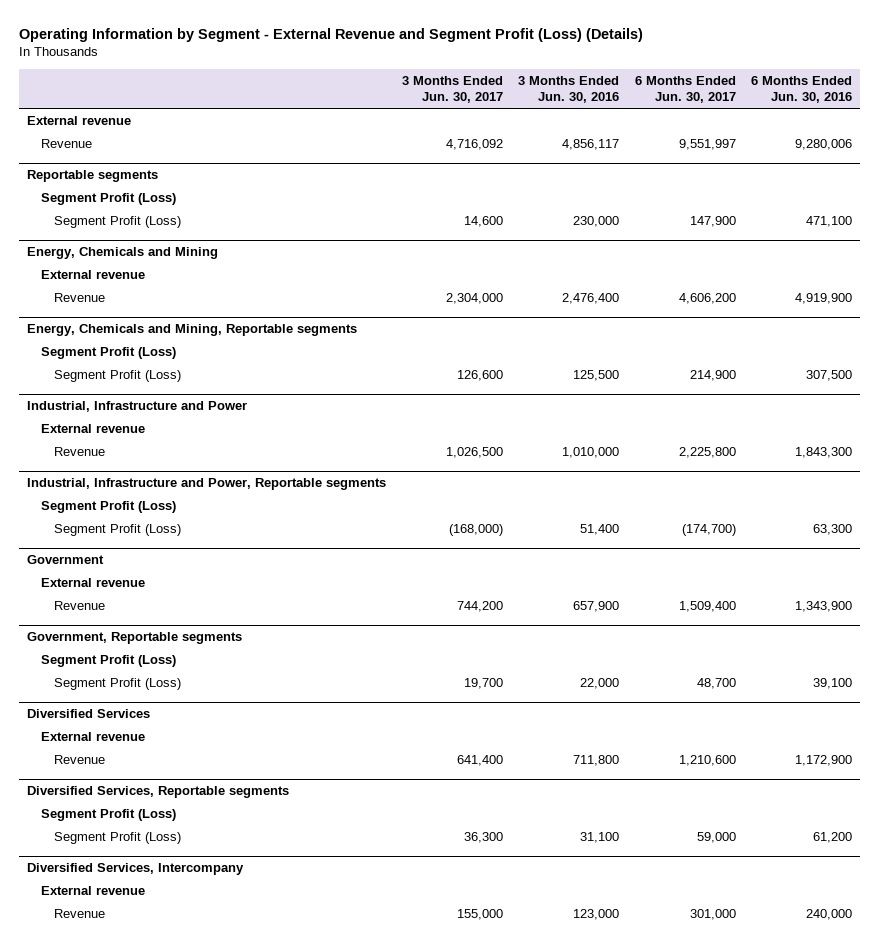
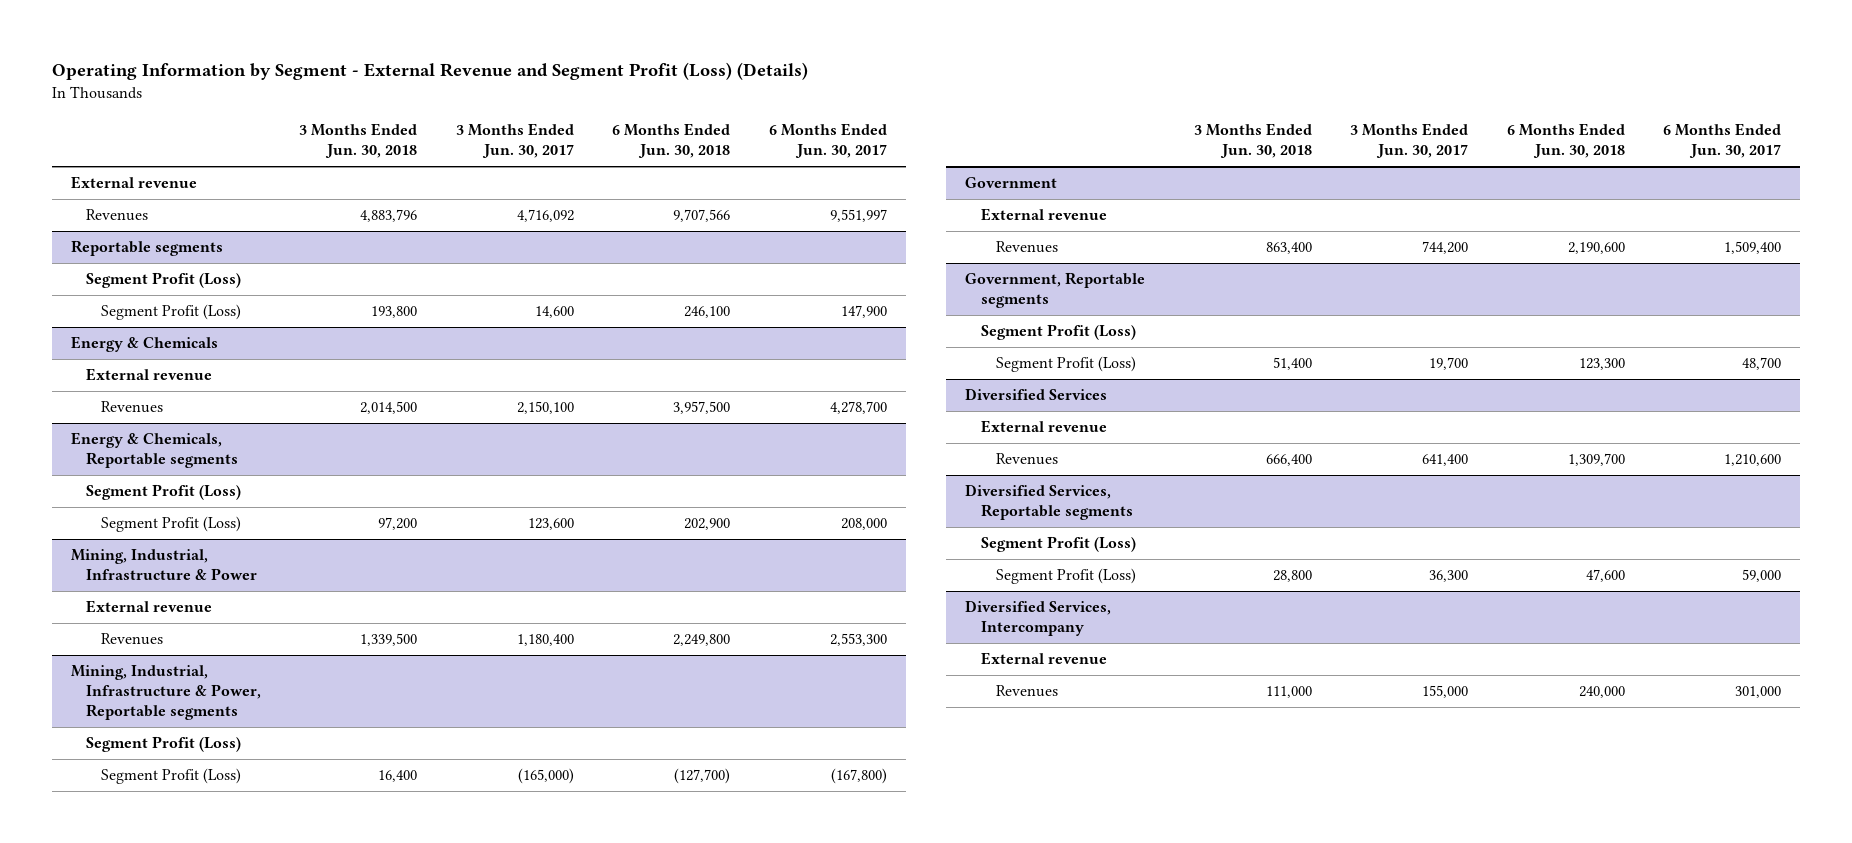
- | 3 Months Ended Jun. 30, 2017 | 3 Months Ended Jun. 30, 2016 | 6 Months Ended Jun. 30, 2017 | 6 Months Ended Jun. 30, 2016
+ | 3 Months Ended Jun. 30, 2018 | 3 Months Ended Jun. 30, 2017 | 6 Months Ended Jun. 30, 2018 | 6 Months Ended Jun. 30, 2017
- Revenue | 4,716,092 | 4,856,117 | 9,551,997 | 9,280,006
+ Revenues | 4,883,796 | 4,716,092 | 9,707,566 | 9,551,997
- Energy, Chemicals and Mining
+ Energy & Chemicals
- Revenue | 2,304,000 | 2,476,400 | 4,606,200 | 4,919,900
- Energy, Chemicals and Mining, Reportable segments
+ Revenues | 2,014,500 | 2,150,100 | 3,957,500 | 4,278,700
+ Energy & Chemicals, Reportable segments
- Segment Profit (Loss) | 126,600 | 125,500 | 214,900 | 307,500
- Industrial, Infrastructure and Power
+ Segment Profit (Loss) | 97,200 | 123,600 | 202,900 | 208,000
+ Mining, Industrial, Infrastructure & Power
- Revenue | 1,026,500 | 1,010,000 | 2,225,800 | 1,843,300
- Industrial, Infrastructure and Power, Reportable segments
+ Revenues | 1,339,500 | 1,180,400 | 2,249,800 | 2,553,300
+ Mining, Industrial, Infrastructure & Power, Reportable segments
- Segment Profit (Loss) | (168,000) | 51,400 | (174,700) | 63,300
+ Segment Profit (Loss) | 16,400 | (165,000) | (127,700) | (167,800)
@ Government
- Revenue | 744,200 | 657,900 | 1,509,400 | 1,343,900
+ Revenues | 863,400 | 744,200 | 2,190,600 | 1,509,400
@ Diversified Services
- Revenue | 641,400 | 711,800 | 1,210,600 | 1,172,900
+ Revenues | 666,400 | 641,400 | 1,309,700 | 1,210,600
@ Diversified Services, Intercompany
- Revenue | 155,000 | 123,000 | 301,000 | 240,000
+ Revenues | 111,000 | 155,000 | 240,000 | 301,000

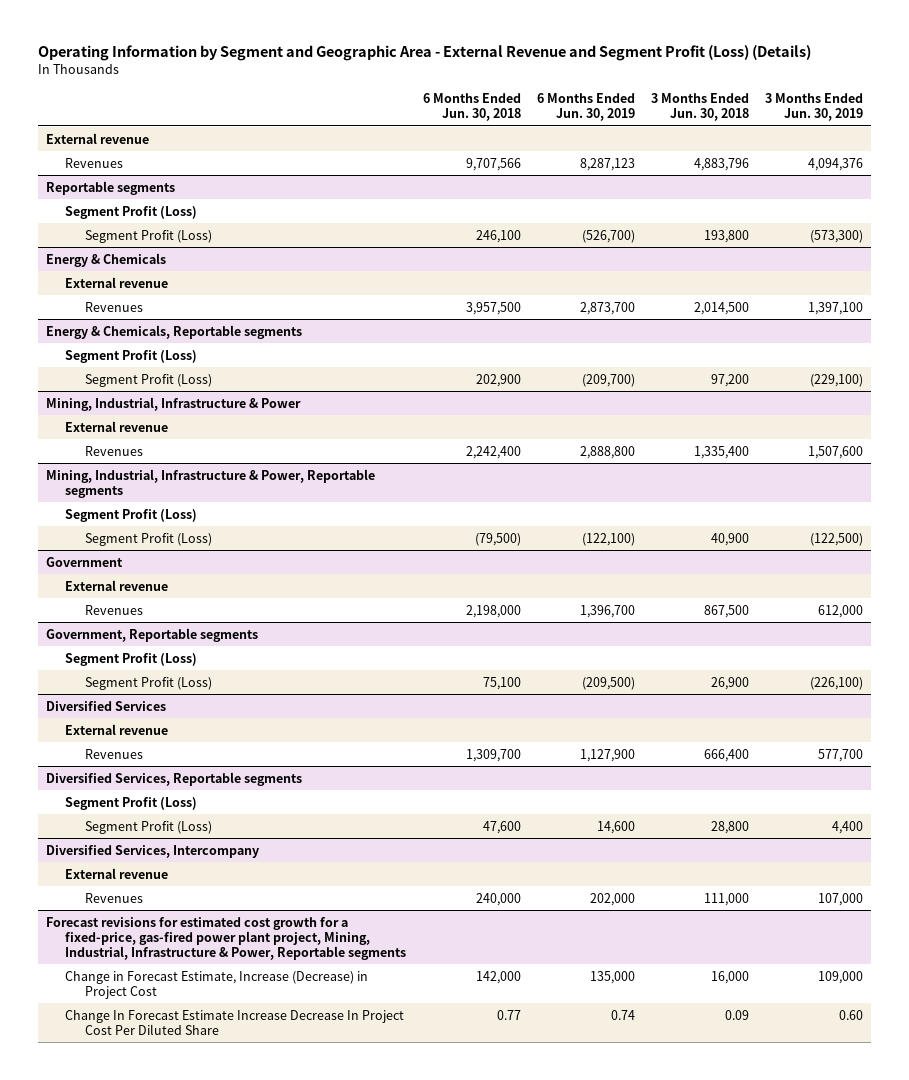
- Operating Information by Segment - External Revenue and Segment Profit (Loss) (Details)
+ Operating Information by Segment and Geographic Area - External Revenue and Segment Profit (Loss) (Details)
- | 3 Months Ended Jun. 30, 2018 | 3 Months Ended Jun. 30, 2017 | 6 Months Ended Jun. 30, 2018 | 6 Months Ended Jun. 30, 2017
+ | 6 Months Ended Jun. 30, 2018 | 6 Months Ended Jun. 30, 2019 | 3 Months Ended Jun. 30, 2018 | 3 Months Ended Jun. 30, 2019
@ Mining, Industrial, Infrastructure & Power
- Revenues | 1,339,500 | 1,180,400 | 2,249,800 | 2,553,300
+ Revenues | 2,242,400 | 2,888,800 | 1,335,400 | 1,507,600
@ Mining, Industrial, Infrastructure & Power, Reportable segments
- Segment Profit (Loss) | 16,400 | (165,000) | (127,700) | (167,800)
+ Segment Profit (Loss) | (79,500) | (122,100) | 40,900 | (122,500)
@ Government
- Revenues | 863,400 | 744,200 | 2,190,600 | 1,509,400
+ Revenues | 2,198,000 | 1,396,700 | 867,500 | 612,000
@ Government, Reportable segments
- Segment Profit (Loss) | 51,400 | 19,700 | 123,300 | 48,700
+ Segment Profit (Loss) | 75,100 | (209,500) | 26,900 | (226,100)
+ Forecast revisions for estimated cost growth for a fixed-price, gas-fired power plant project, Mining, Industrial, Infrastructure & Power, Reportable segments
+ Change in Forecast Estimate, Increase (Decrease) in Project Cost | 142,000 | 135,000 | 16,000 | 109,000
+ Change In Forecast Estimate Increase Decrease In Project Cost Per Diluted Share | 0.77 | 0.74 | 0.09 | 0.60

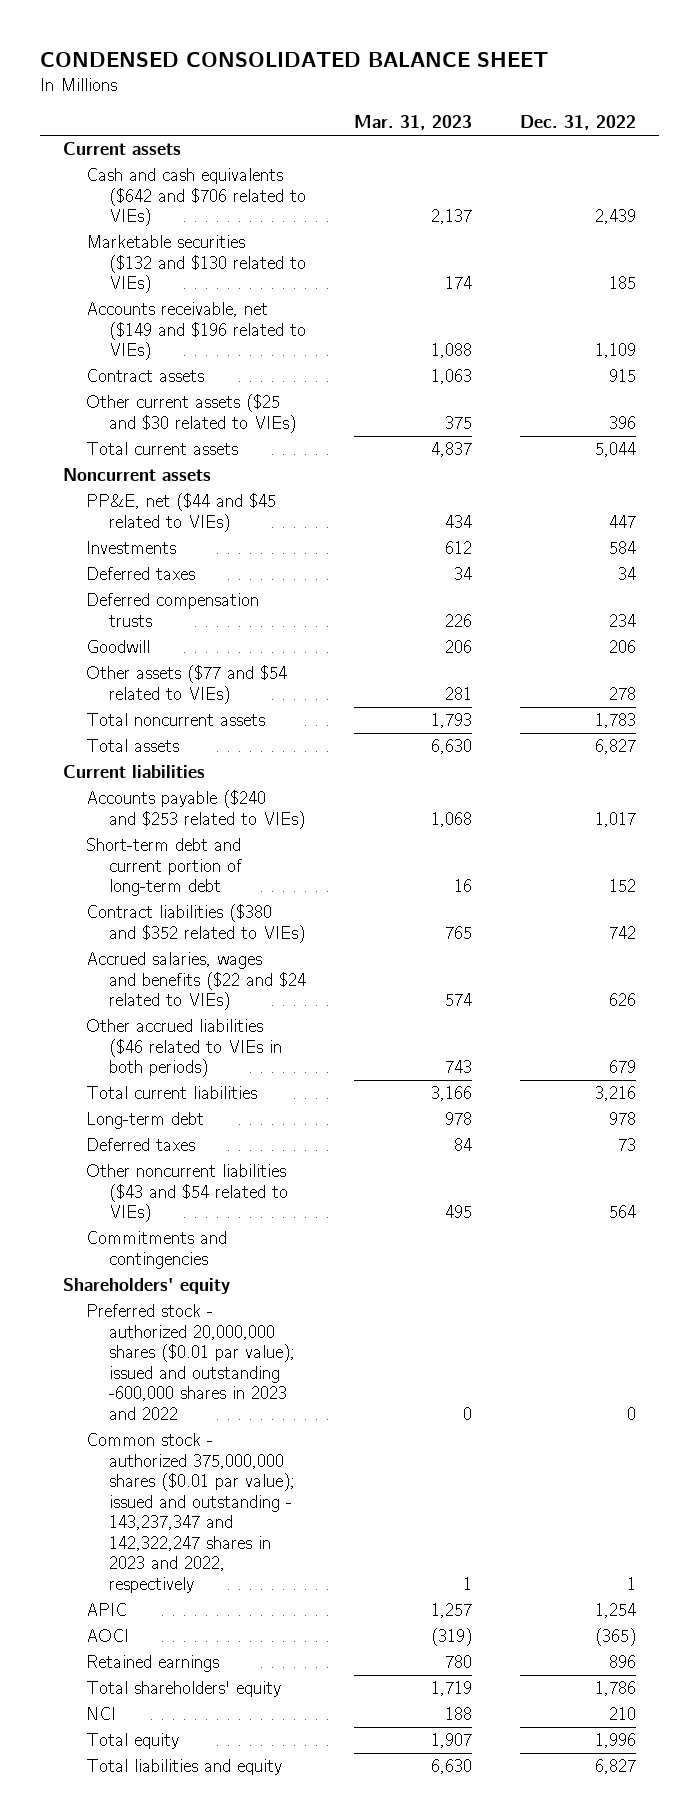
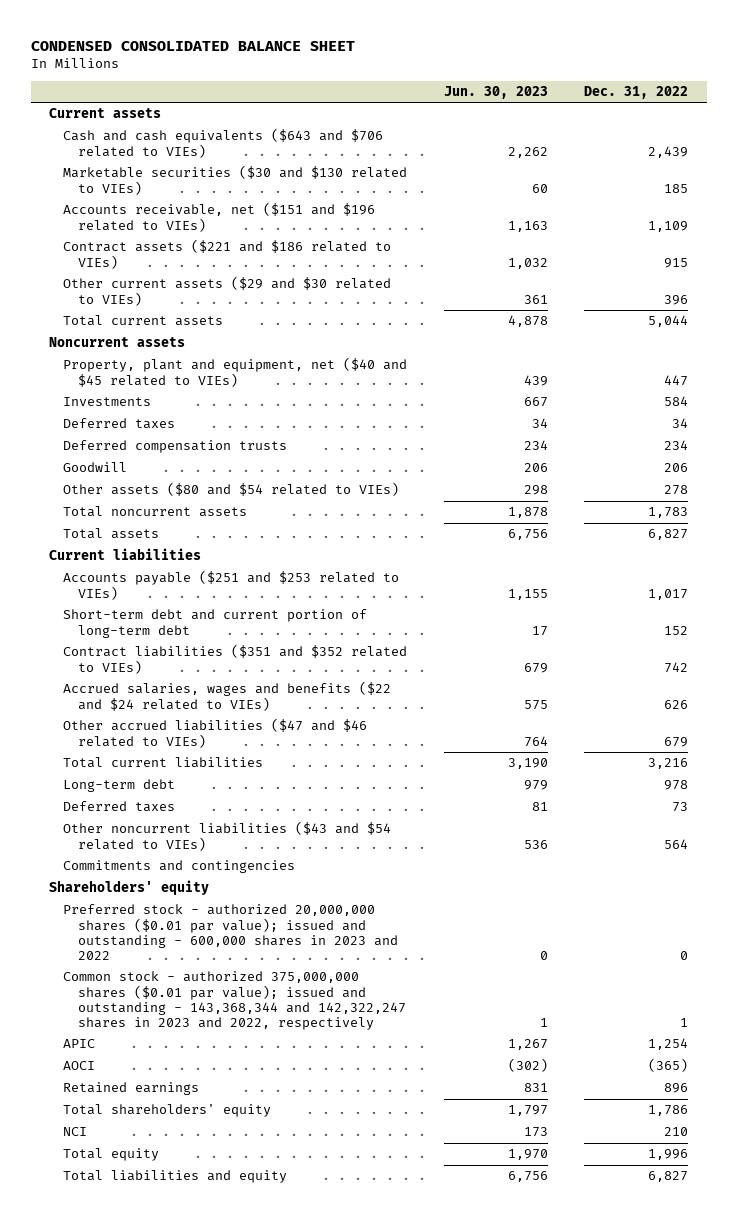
- | Mar. 31, 2023 | Dec. 31, 2022
+ | Jun. 30, 2023 | Dec. 31, 2022
- Cash and cash equivalents ($642 and $706 related to VIEs) | 2,137 | 2,439
- Marketable securities ($132 and $130 related to VIEs) | 174 | 185
- Accounts receivable, net ($149 and $196 related to VIEs) | 1,088 | 1,109
- Contract assets | 1,063 | 915
- Other current assets ($25 and $30 related to VIEs) | 375 | 396
+ Cash and cash equivalents ($643 and $706 related to VIEs) | 2,262 | 2,439
+ Marketable securities ($30 and $130 related to VIEs) | 60 | 185
+ Accounts receivable, net ($151 and $196 related to VIEs) | 1,163 | 1,109
+ Contract assets ($221 and $186 related to VIEs) | 1,032 | 915
+ Other current assets ($29 and $30 related to VIEs) | 361 | 396
- PP&E, net ($44 and $45 related to VIEs) | 434 | 447
+ Property, plant and equipment, net ($40 and $45 related to VIEs) | 439 | 447
- Other assets ($77 and $54 related to VIEs) | 281 | 278
+ Other assets ($80 and $54 related to VIEs) | 298 | 278
- Accounts payable ($240 and $253 related to VIEs) | 1,068 | 1,017
+ Accounts payable ($251 and $253 related to VIEs) | 1,155 | 1,017
- Contract liabilities ($380 and $352 related to VIEs) | 765 | 742
+ Contract liabilities ($351 and $352 related to VIEs) | 679 | 742
- Other accrued liabilities ($46 related to VIEs in both periods) | 743 | 679
+ Other accrued liabilities ($47 and $46 related to VIEs) | 764 | 679
- Preferred stock - authorized 20,000,000 shares ($0.01 par value); issued and outstanding -600,000 shares in 2023 and 2022 | 0 | 0
- Common stock - authorized 375,000,000 shares ($0.01 par value); issued and outstanding - 143,237,347 and 142,322,247 shares in 2023 and 2022, respectively | 1 | 1
+ Preferred stock - authorized 20,000,000 shares ($0.01 par value); issued and outstanding - 600,000 shares in 2023 and 2022 | 0 | 0
+ Common stock - authorized 375,000,000 shares ($0.01 par value); issued and outstanding - 143,368,344 and 142,322,247 shares in 2023 and 2022, respectively | 1 | 1

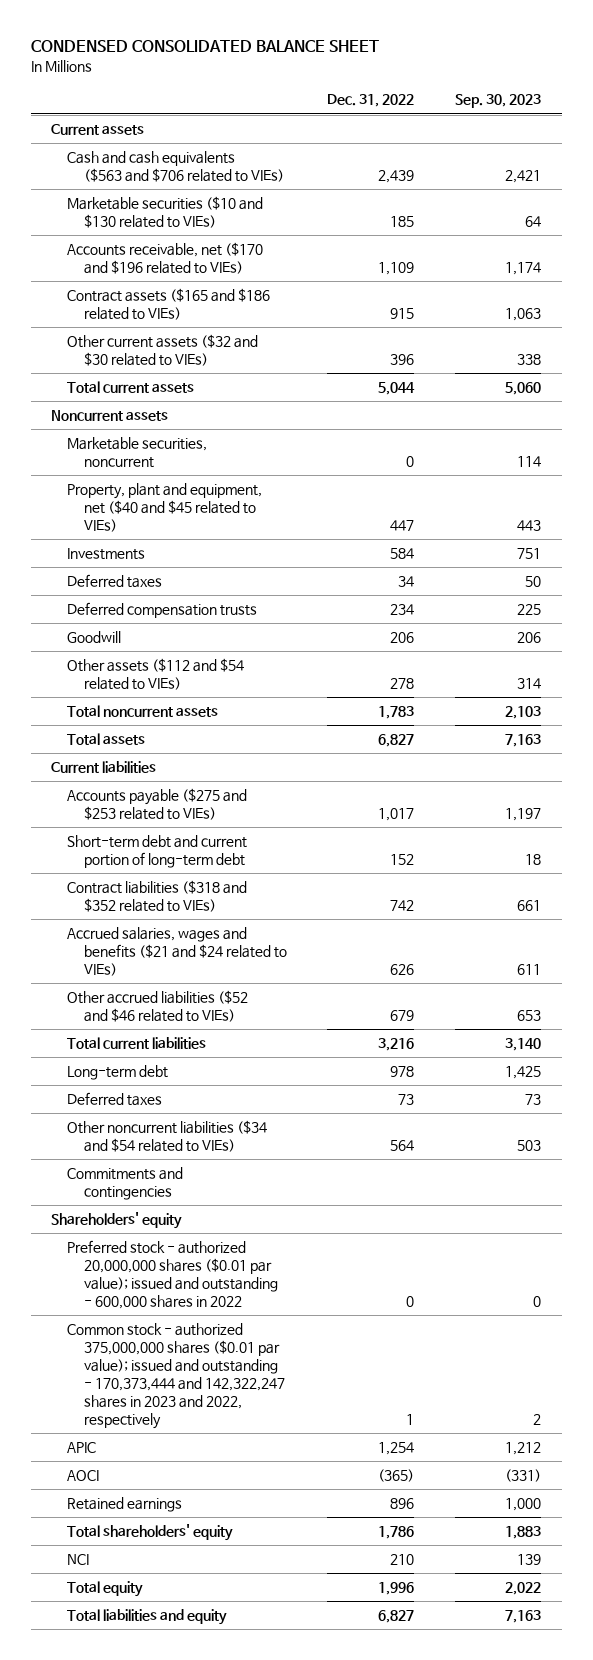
- | Jun. 30, 2023 | Dec. 31, 2022
+ | Dec. 31, 2022 | Sep. 30, 2023
- Cash and cash equivalents ($643 and $706 related to VIEs) | 2,262 | 2,439
- Marketable securities ($30 and $130 related to VIEs) | 60 | 185
- Accounts receivable, net ($151 and $196 related to VIEs) | 1,163 | 1,109
- Contract assets ($221 and $186 related to VIEs) | 1,032 | 915
- Other current assets ($29 and $30 related to VIEs) | 361 | 396
+ Cash and cash equivalents ($563 and $706 related to VIEs) | 2,439 | 2,421
+ Marketable securities ($10 and $130 related to VIEs) | 185 | 64
+ Accounts receivable, net ($170 and $196 related to VIEs) | 1,109 | 1,174
+ Contract assets ($165 and $186 related to VIEs) | 915 | 1,063
+ Other current assets ($32 and $30 related to VIEs) | 396 | 338
+ Marketable securities, noncurrent | 0 | 114
- Other assets ($80 and $54 related to VIEs) | 298 | 278
+ Other assets ($112 and $54 related to VIEs) | 278 | 314
- Accounts payable ($251 and $253 related to VIEs) | 1,155 | 1,017
+ Accounts payable ($275 and $253 related to VIEs) | 1,017 | 1,197
- Contract liabilities ($351 and $352 related to VIEs) | 679 | 742
- Accrued salaries, wages and benefits ($22 and $24 related to VIEs) | 575 | 626
- Other accrued liabilities ($47 and $46 related to VIEs) | 764 | 679
+ Contract liabilities ($318 and $352 related to VIEs) | 742 | 661
+ Accrued salaries, wages and benefits ($21 and $24 related to VIEs) | 626 | 611
+ Other accrued liabilities ($52 and $46 related to VIEs) | 679 | 653
- Other noncurrent liabilities ($43 and $54 related to VIEs) | 536 | 564
+ Other noncurrent liabilities ($34 and $54 related to VIEs) | 564 | 503
- Preferred stock - authorized 20,000,000 shares ($0.01 par value); issued and outstanding - 600,000 shares in 2023 and 2022 | 0 | 0
- Common stock - authorized 375,000,000 shares ($0.01 par value); issued and outstanding - 143,368,344 and 142,322,247 shares in 2023 and 2022, respectively | 1 | 1
+ Preferred stock - authorized 20,000,000 shares ($0.01 par value); issued and outstanding - 600,000 shares in 2022 | 0 | 0
+ Common stock - authorized 375,000,000 shares ($0.01 par value); issued and outstanding - 170,373,444 and 142,322,247 shares in 2023 and 2022, respectively | 1 | 2

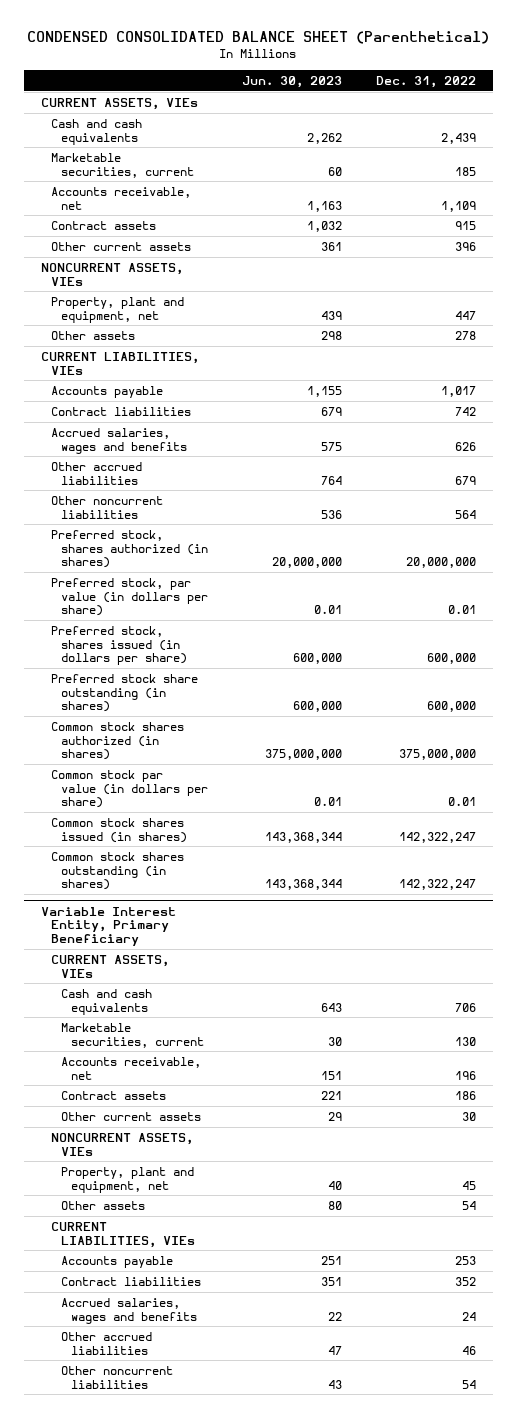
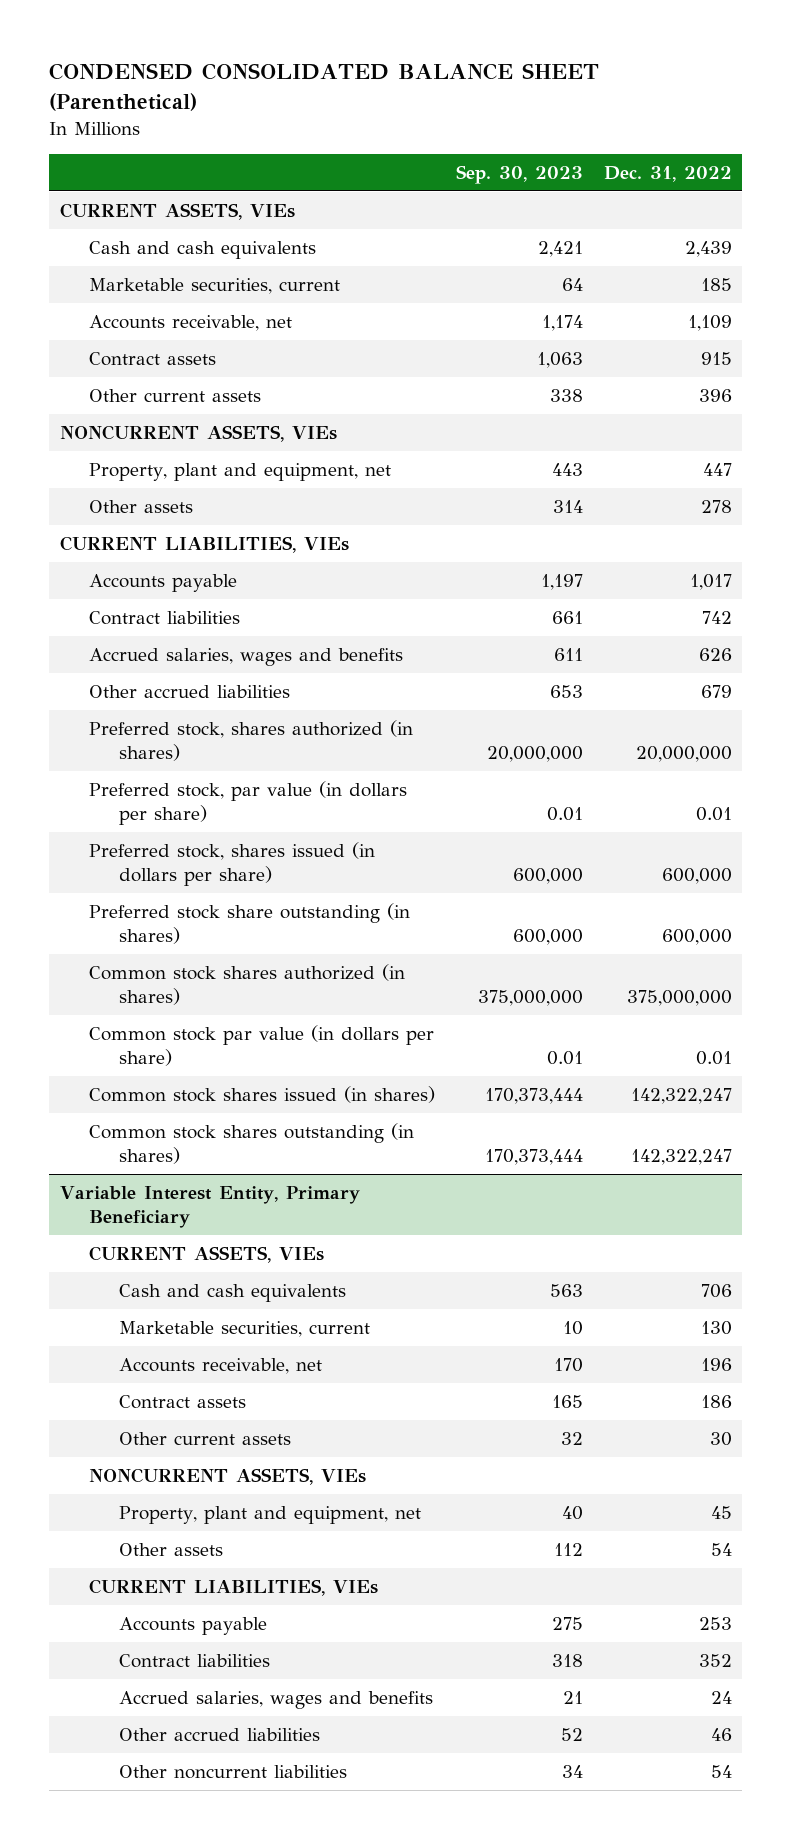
- | Jun. 30, 2023 | Dec. 31, 2022
+ | Sep. 30, 2023 | Dec. 31, 2022
- Other noncurrent liabilities | 536 | 564

